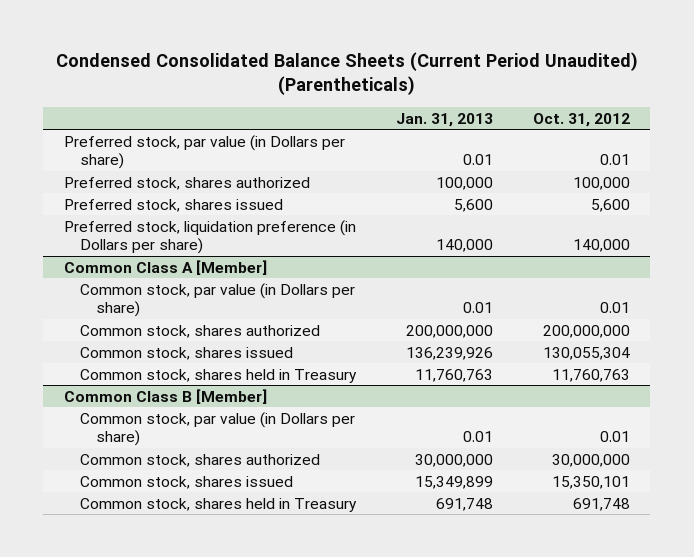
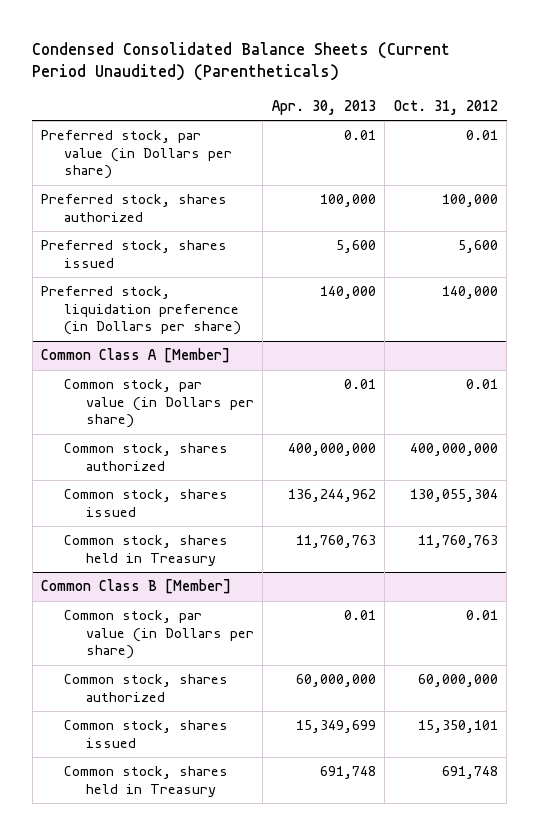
- | Jan. 31, 2013 | Oct. 31, 2012
+ | Apr. 30, 2013 | Oct. 31, 2012
@ Common Class A [Member]
- Common stock, shares authorized | 200,000,000 | 200,000,000
+ Common stock, shares authorized | 400,000,000 | 400,000,000
@ Common Class B [Member]
- Common stock, shares authorized | 30,000,000 | 30,000,000
+ Common stock, shares authorized | 60,000,000 | 60,000,000

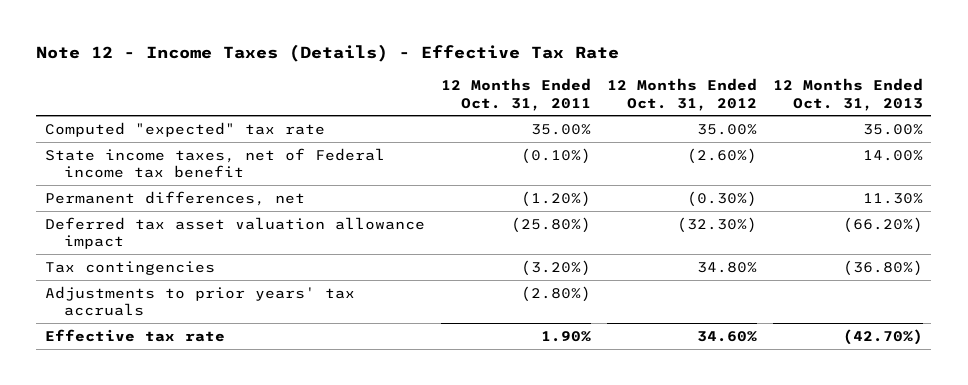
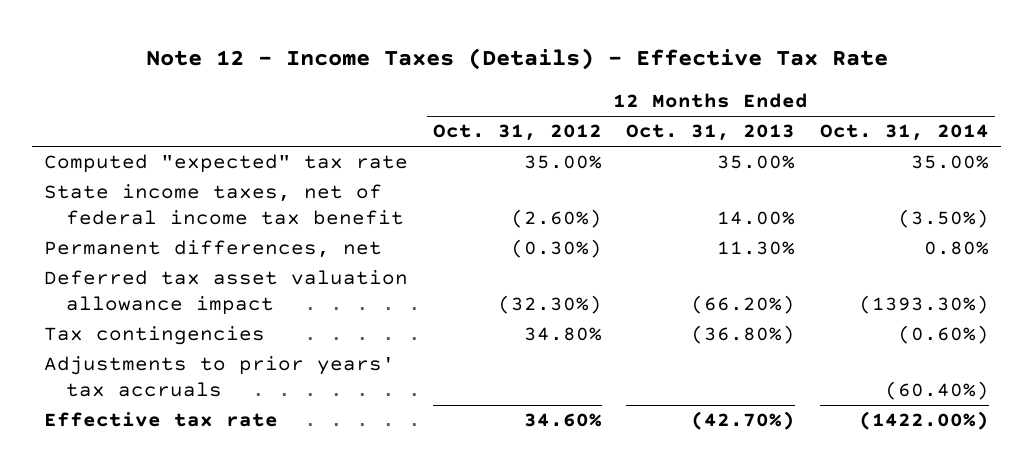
- | 12 Months Ended Oct. 31, 2011 | 12 Months Ended Oct. 31, 2012 | 12 Months Ended Oct. 31, 2013
+ | 12 Months Ended Oct. 31, 2012 | 12 Months Ended Oct. 31, 2013 | 12 Months Ended Oct. 31, 2014
- State income taxes, net of Federal income tax benefit | (0.10%) | (2.60%) | 14.00%
+ State income taxes, net of federal income tax benefit | (2.60%) | 14.00% | (3.50%)

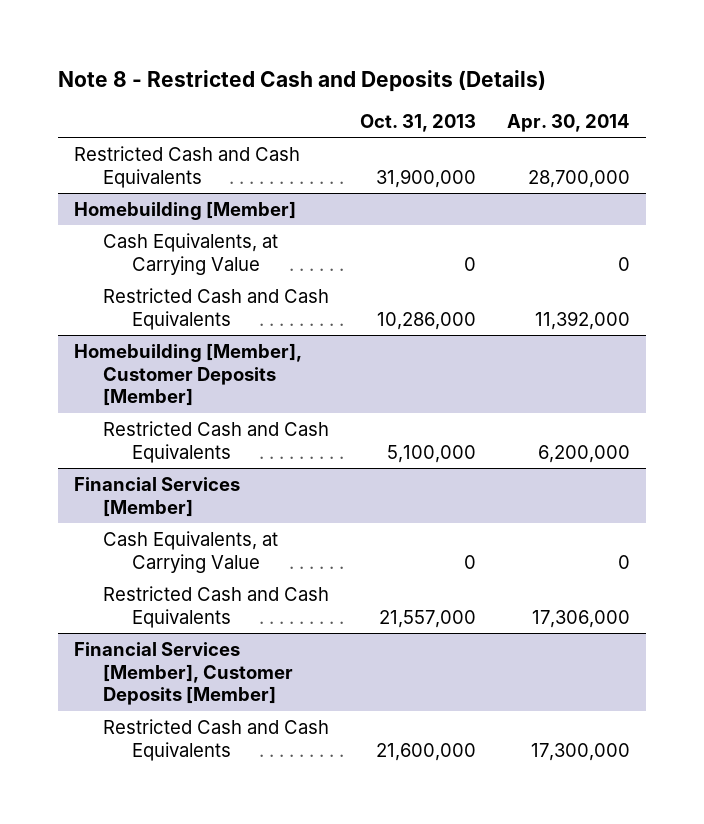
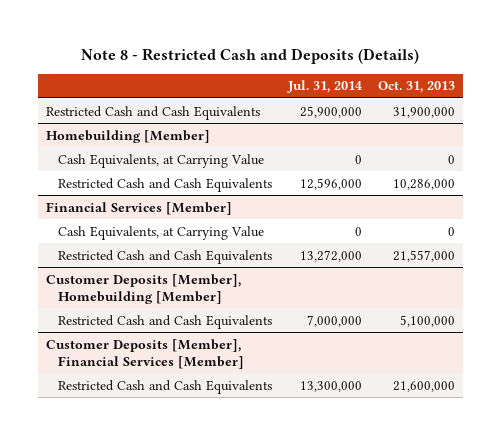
- | Oct. 31, 2013 | Apr. 30, 2014
+ | Jul. 31, 2014 | Oct. 31, 2013
- Homebuilding [Member], Customer Deposits [Member]
- Restricted Cash and Cash Equivalents | 5,100,000 | 6,200,000
- Financial Services [Member], Customer Deposits [Member]
+ Customer Deposits [Member], Homebuilding [Member]
+ Restricted Cash and Cash Equivalents | 7,000,000 | 5,100,000
+ Customer Deposits [Member], Financial Services [Member]

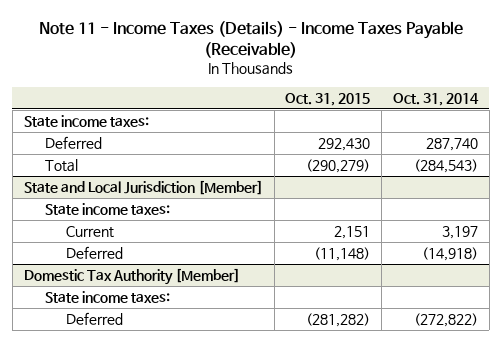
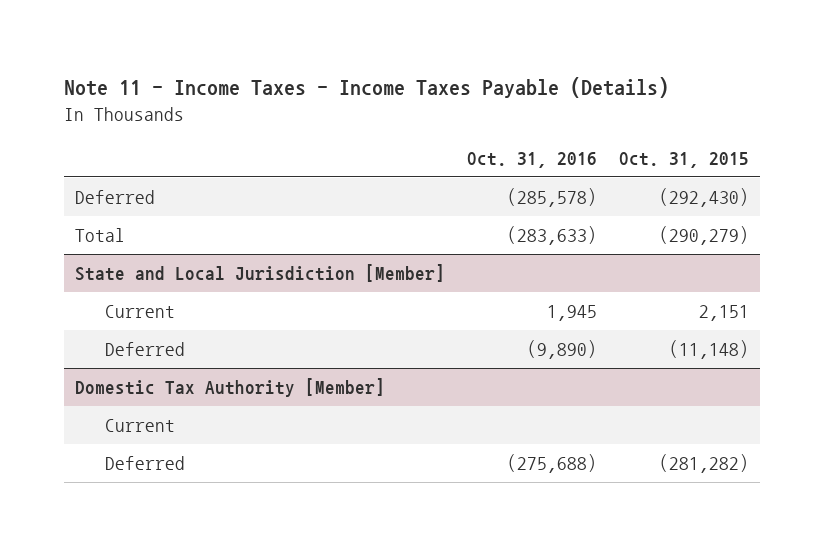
- Note 11 - Income Taxes (Details) - Income Taxes Payable (Receivable)
+ Note 11 - Income Taxes - Income Taxes Payable (Details)
- | Oct. 31, 2015 | Oct. 31, 2014
+ | Oct. 31, 2016 | Oct. 31, 2015
- State income taxes:
- Deferred | 292,430 | 287,740
+ Deferred | (285,578) | (292,430)
@ State and Local Jurisdiction [Member]
- State income taxes:
@ Domestic Tax Authority [Member]
- State income taxes:
+ Current

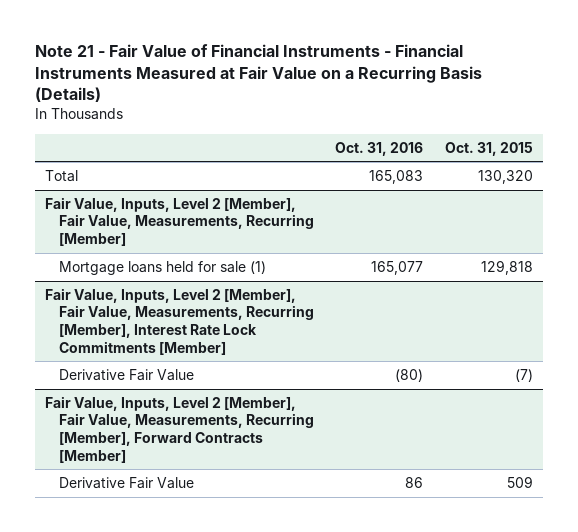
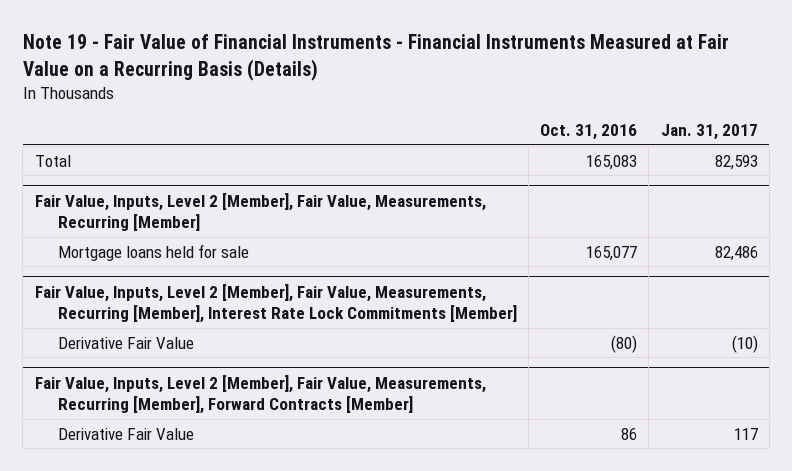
- Note 21 - Fair Value of Financial Instruments - Financial Instruments Measured at Fair Value on a Recurring Basis (Details)
+ Note 19 - Fair Value of Financial Instruments - Financial Instruments Measured at Fair Value on a Recurring Basis (Details)
- | Oct. 31, 2016 | Oct. 31, 2015
+ | Oct. 31, 2016 | Jan. 31, 2017
@ Fair Value, Inputs, Level 2 [Member], Fair Value, Measurements, Recurring [Member]
- Mortgage loans held for sale (1) | 165,077 | 129,818
+ Mortgage loans held for sale | 165,077 | 82,486

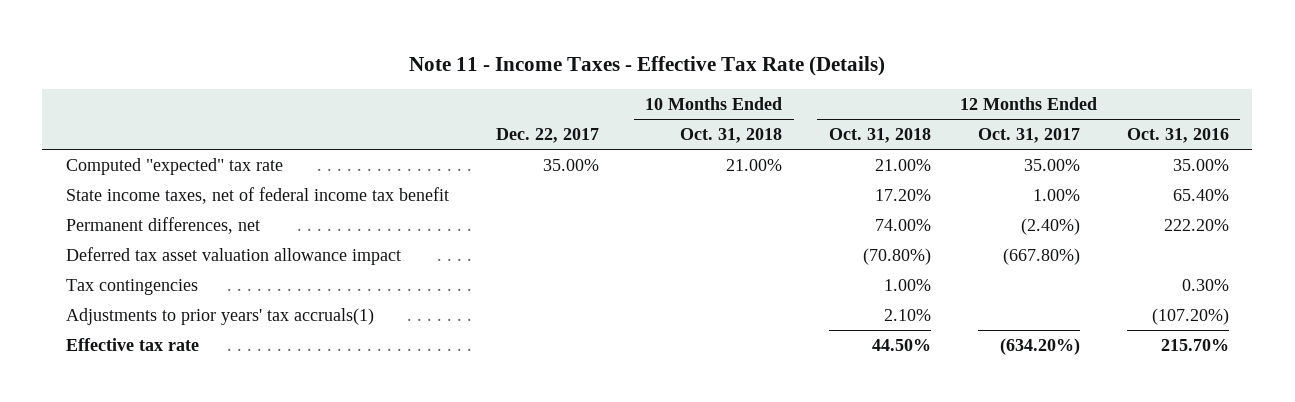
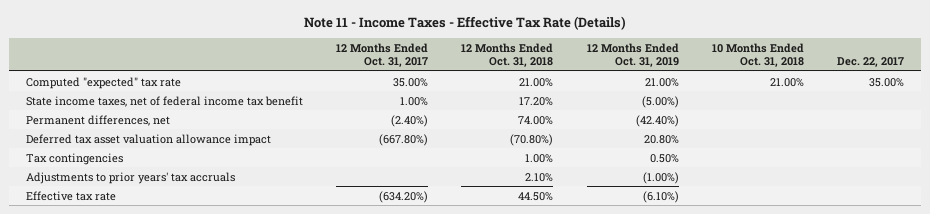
- | Dec. 22, 2017 | 10 Months Ended Oct. 31, 2018 | 12 Months Ended Oct. 31, 2018 | 12 Months Ended Oct. 31, 2017 | 12 Months Ended Oct. 31, 2016
+ | 12 Months Ended Oct. 31, 2017 | 12 Months Ended Oct. 31, 2018 | 12 Months Ended Oct. 31, 2019 | 10 Months Ended Oct. 31, 2018 | Dec. 22, 2017
- Adjustments to prior years' tax accruals(1) | | | 2.10% | | (107.20%)
+ Adjustments to prior years' tax accruals | | 2.10% | (1.00%) | |

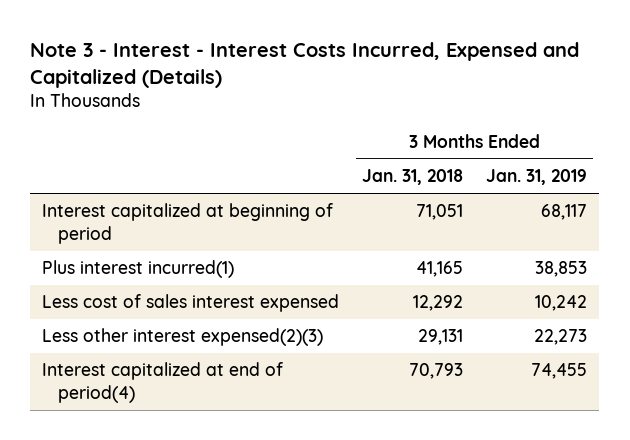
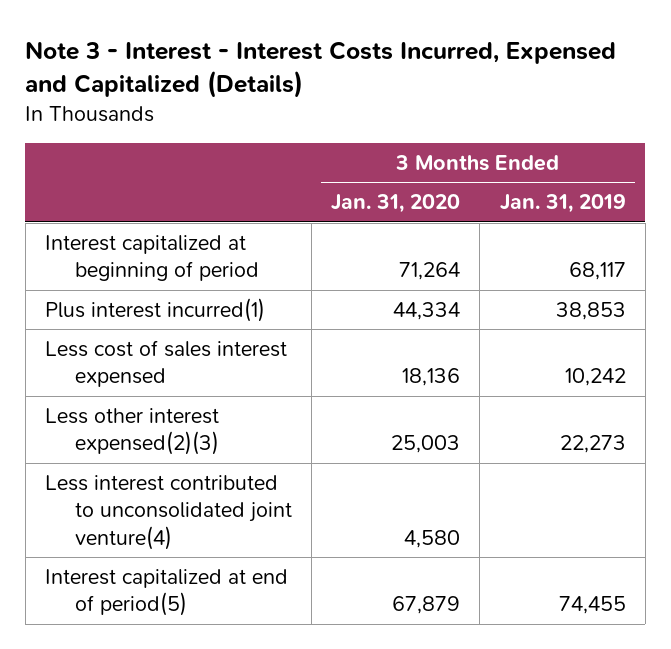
- | 3 Months Ended Jan. 31, 2018 | 3 Months Ended Jan. 31, 2019
+ | 3 Months Ended Jan. 31, 2020 | 3 Months Ended Jan. 31, 2019
- Interest capitalized at end of period(4) | 70,793 | 74,455
+ Less interest contributed to unconsolidated joint venture(4) | 4,580 |
+ Interest capitalized at end of period(5) | 67,879 | 74,455

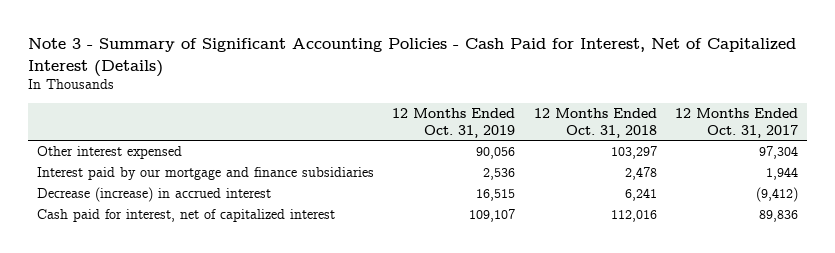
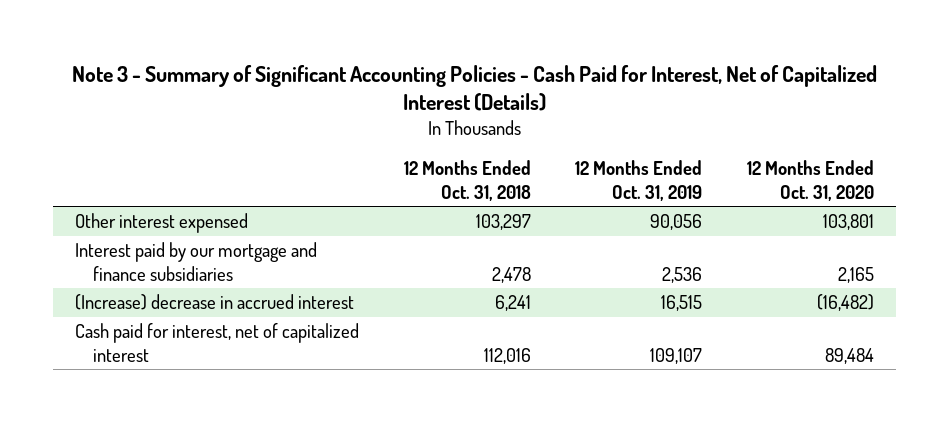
- | 12 Months Ended Oct. 31, 2019 | 12 Months Ended Oct. 31, 2018 | 12 Months Ended Oct. 31, 2017
+ | 12 Months Ended Oct. 31, 2018 | 12 Months Ended Oct. 31, 2019 | 12 Months Ended Oct. 31, 2020
- Decrease (increase) in accrued interest | 16,515 | 6,241 | (9,412)
+ (Increase) decrease in accrued interest | 6,241 | 16,515 | (16,482)

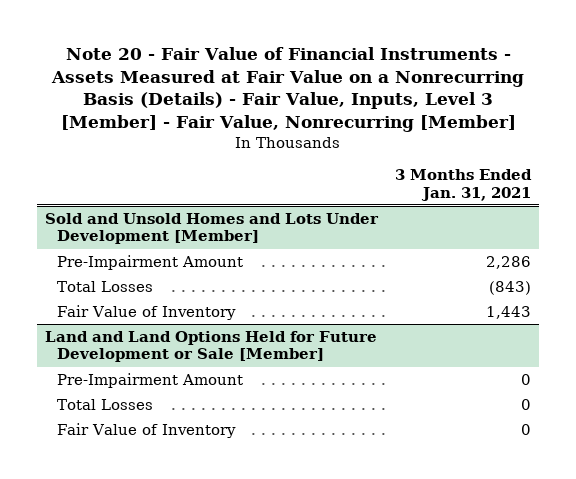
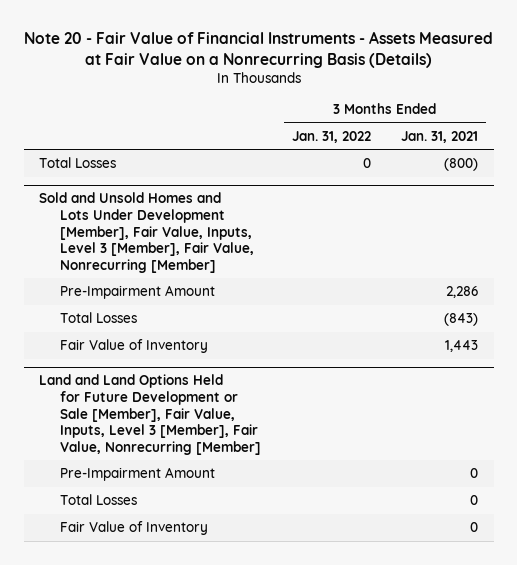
- Note 20 - Fair Value of Financial Instruments - Assets Measured at Fair Value on a Nonrecurring Basis (Details) - Fair Value, Inputs, Level 3 [Member] - Fair Value, Nonrecurring [Member]
+ Note 20 - Fair Value of Financial Instruments - Assets Measured at Fair Value on a Nonrecurring Basis (Details)
- | 3 Months Ended Jan. 31, 2021
+ | 3 Months Ended Jan. 31, 2022 | 3 Months Ended Jan. 31, 2021
- Sold and Unsold Homes and Lots Under Development [Member]
+ Total Losses | 0 | (800)
+ Sold and Unsold Homes and Lots Under Development [Member], Fair Value, Inputs, Level 3 [Member], Fair Value, Nonrecurring [Member]
- Land and Land Options Held for Future Development or Sale [Member]
+ Land and Land Options Held for Future Development or Sale [Member], Fair Value, Inputs, Level 3 [Member], Fair Value, Nonrecurring [Member]

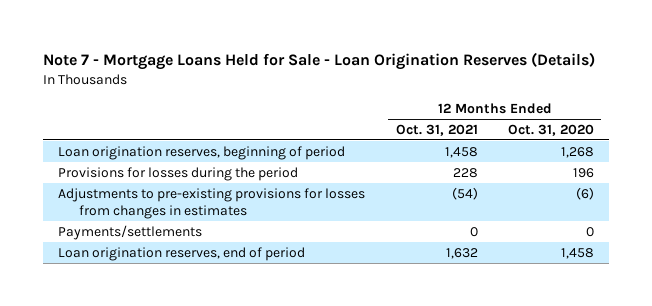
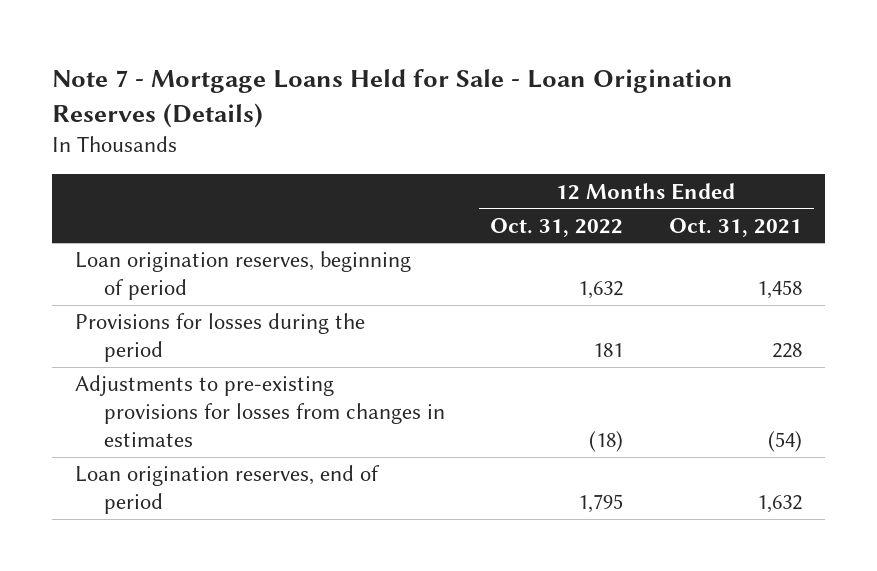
- | 12 Months Ended Oct. 31, 2021 | 12 Months Ended Oct. 31, 2020
+ | 12 Months Ended Oct. 31, 2022 | 12 Months Ended Oct. 31, 2021
- Payments/settlements | 0 | 0

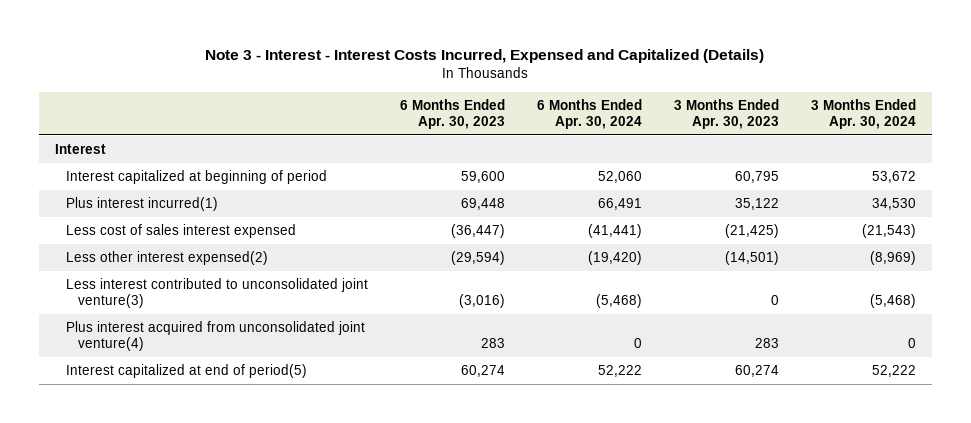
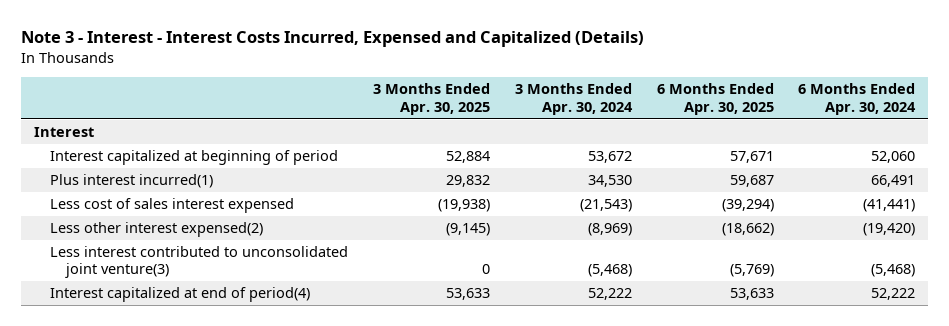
- | 6 Months Ended Apr. 30, 2023 | 6 Months Ended Apr. 30, 2024 | 3 Months Ended Apr. 30, 2023 | 3 Months Ended Apr. 30, 2024
+ | 3 Months Ended Apr. 30, 2025 | 3 Months Ended Apr. 30, 2024 | 6 Months Ended Apr. 30, 2025 | 6 Months Ended Apr. 30, 2024
- Plus interest acquired from unconsolidated joint venture(4) | 283 | 0 | 283 | 0
- Interest capitalized at end of period(5) | 60,274 | 52,222 | 60,274 | 52,222
+ Interest capitalized at end of period(4) | 53,633 | 52,222 | 53,633 | 52,222

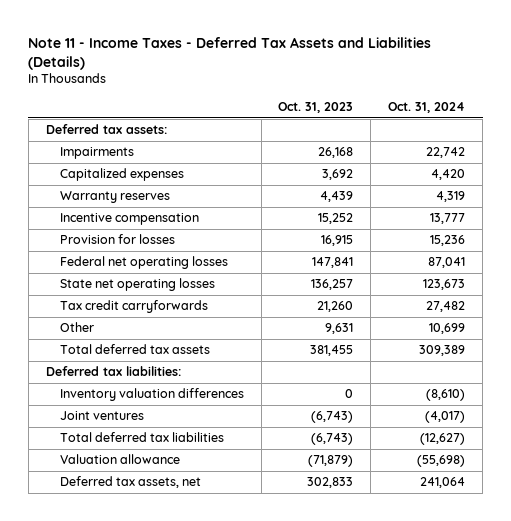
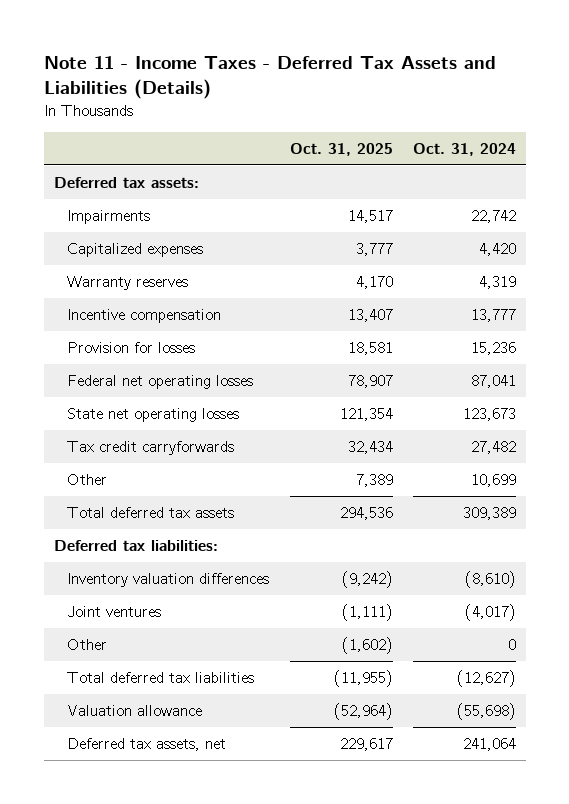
- | Oct. 31, 2023 | Oct. 31, 2024
+ | Oct. 31, 2025 | Oct. 31, 2024
+ Other | (1,602) | 0

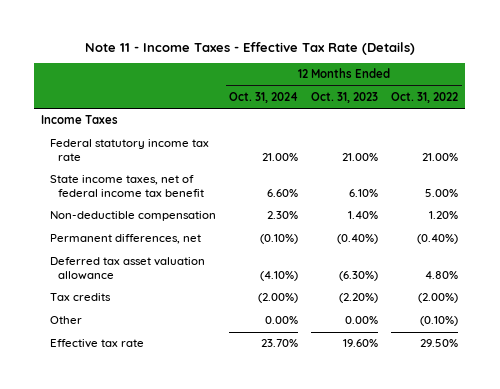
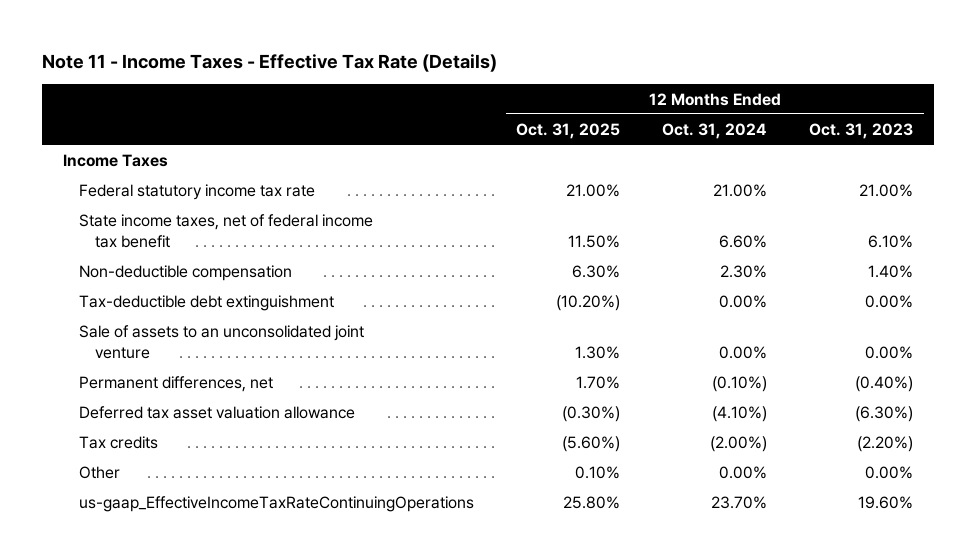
- | 12 Months Ended Oct. 31, 2024 | 12 Months Ended Oct. 31, 2023 | 12 Months Ended Oct. 31, 2022
+ | 12 Months Ended Oct. 31, 2025 | 12 Months Ended Oct. 31, 2024 | 12 Months Ended Oct. 31, 2023
+ Tax-deductible debt extinguishment | (10.20%) | 0.00% | 0.00%
+ Sale of assets to an unconsolidated joint venture | 1.30% | 0.00% | 0.00%
- Effective tax rate | 23.70% | 19.60% | 29.50%
+ us-gaap_EffectiveIncomeTaxRateContinuingOperations | 25.80% | 23.70% | 19.60%

